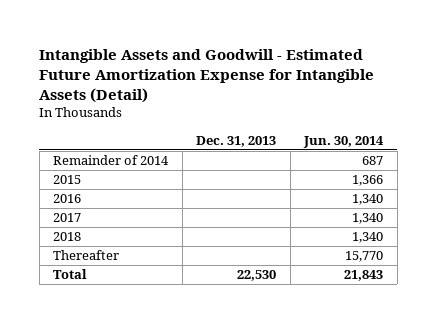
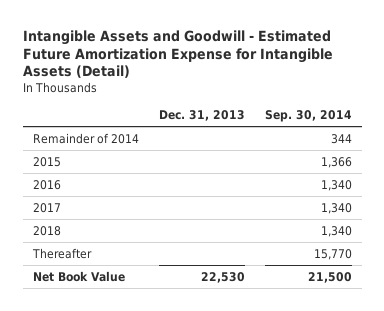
- | Dec. 31, 2013 | Jun. 30, 2014
+ | Dec. 31, 2013 | Sep. 30, 2014
- Total | 22,530 | 21,843
+ Net Book Value | 22,530 | 21,500

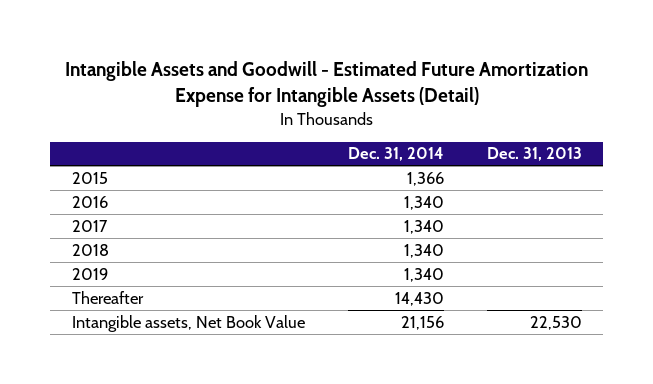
- | Dec. 31, 2013 | Sep. 30, 2014
+ | Dec. 31, 2014 | Dec. 31, 2013
- Remainder of 2014 | | 344
+ 2019 | 1,340 |
- Net Book Value | 22,530 | 21,500
+ Intangible assets, Net Book Value | 21,156 | 22,530

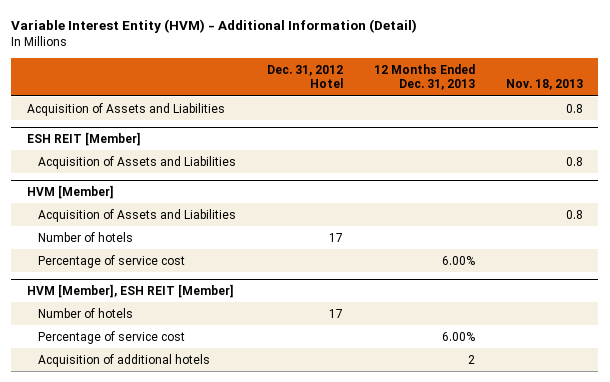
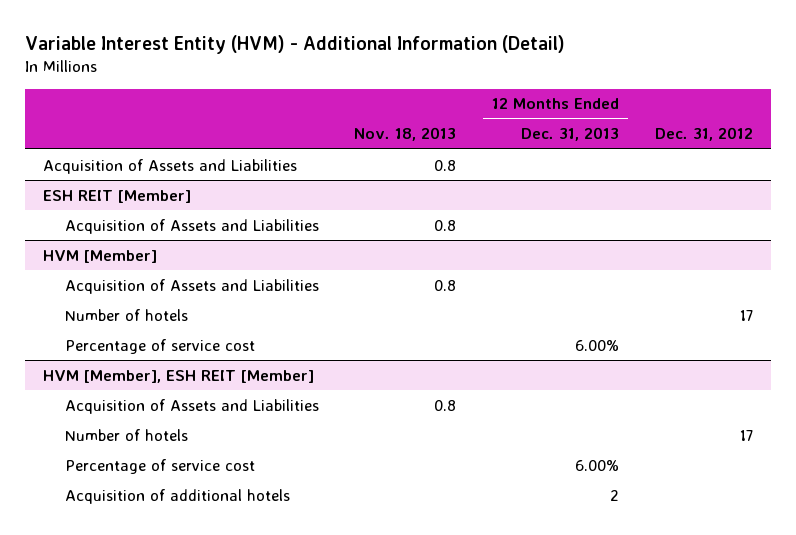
- | Dec. 31, 2012 Hotel | 12 Months Ended Dec. 31, 2013 | Nov. 18, 2013
+ | Nov. 18, 2013 | 12 Months Ended Dec. 31, 2013 | Dec. 31, 2012
@ HVM [Member], ESH REIT [Member]
+ Acquisition of Assets and Liabilities | 0.8 | |

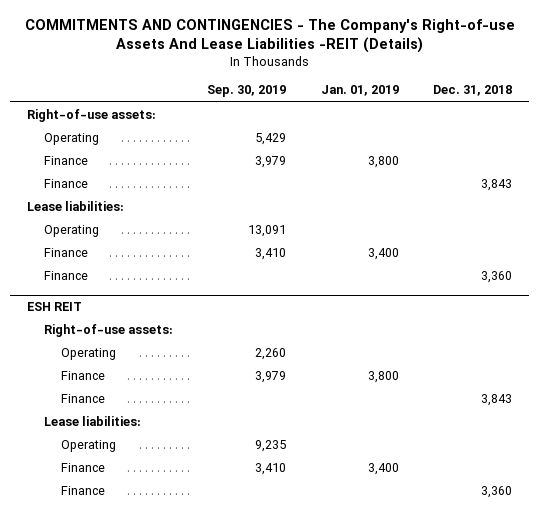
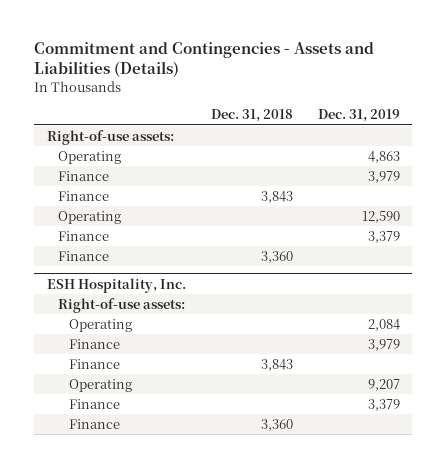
- COMMITMENTS AND CONTINGENCIES - The Company's Right-of-use Assets And Lease Liabilities -REIT (Details)
+ Commitment and Contingencies - Assets and Liabilities (Details)
- | Sep. 30, 2019 | Jan. 01, 2019 | Dec. 31, 2018
+ | Dec. 31, 2018 | Dec. 31, 2019
- Lease liabilities:
- ESH REIT
+ ESH Hospitality, Inc.
- Lease liabilities:

